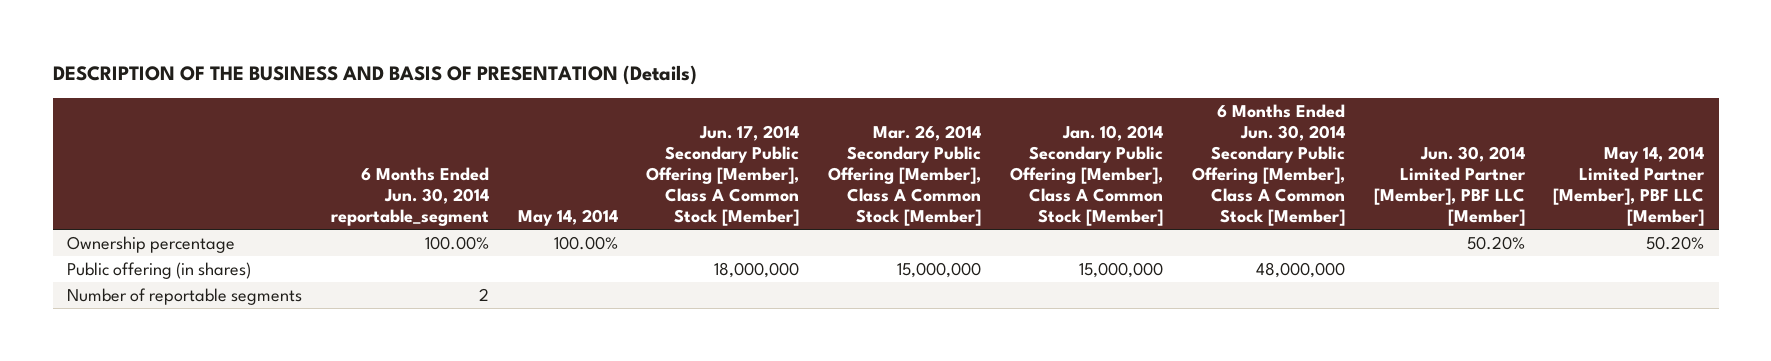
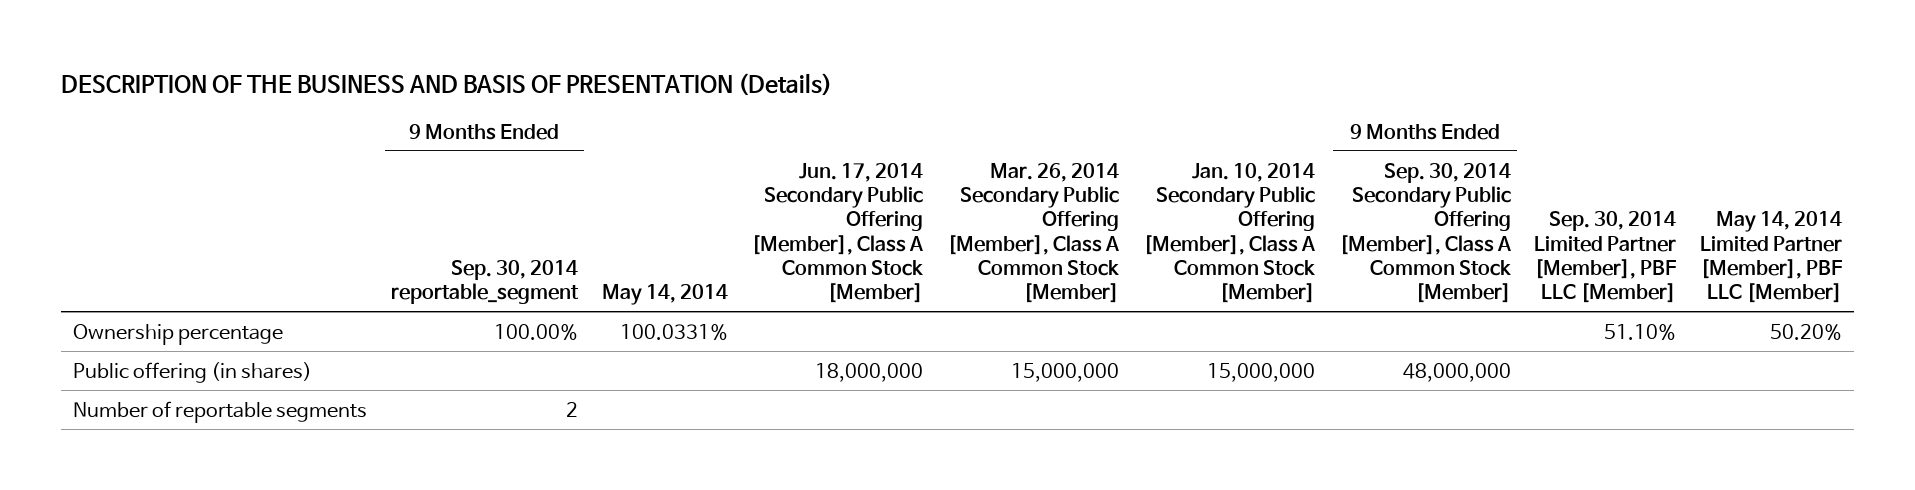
- | 6 Months Ended Jun. 30, 2014 reportable_segment | May 14, 2014 | Jun. 17, 2014 Secondary Public Offering [Member], Class A Common Stock [Member] | Mar. 26, 2014 Secondary Public Offering [Member], Class A Common Stock [Member] | Jan. 10, 2014 Secondary Public Offering [Member], Class A Common Stock [Member] | 6 Months Ended Jun. 30, 2014 Secondary Public Offering [Member], Class A Common Stock [Member] | Jun. 30, 2014 Limited Partner [Member], PBF LLC [Member] | May 14, 2014 Limited Partner [Member], PBF LLC [Member]
+ | 9 Months Ended Sep. 30, 2014 reportable_segment | May 14, 2014 | Jun. 17, 2014 Secondary Public Offering [Member], Class A Common Stock [Member] | Mar. 26, 2014 Secondary Public Offering [Member], Class A Common Stock [Member] | Jan. 10, 2014 Secondary Public Offering [Member], Class A Common Stock [Member] | 9 Months Ended Sep. 30, 2014 Secondary Public Offering [Member], Class A Common Stock [Member] | Sep. 30, 2014 Limited Partner [Member], PBF LLC [Member] | May 14, 2014 Limited Partner [Member], PBF LLC [Member]
- Ownership percentage | 100.00% | 100.00% | | | | | 50.20% | 50.20%
+ Ownership percentage | 100.00% | 100.0331% | | | | | 51.10% | 50.20%

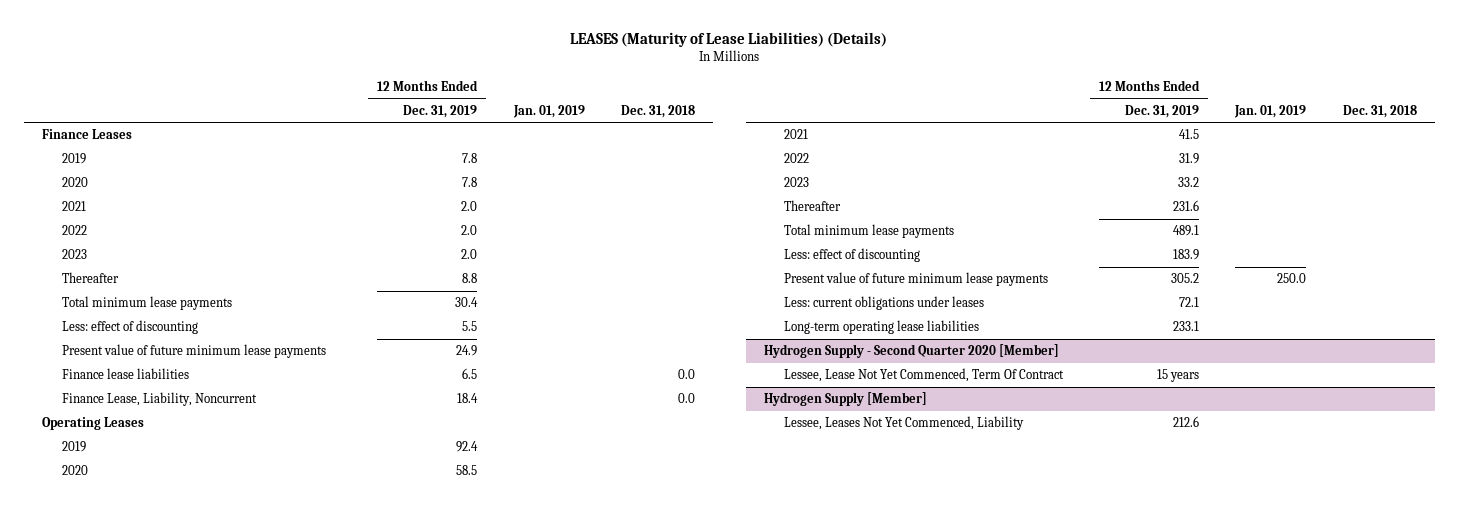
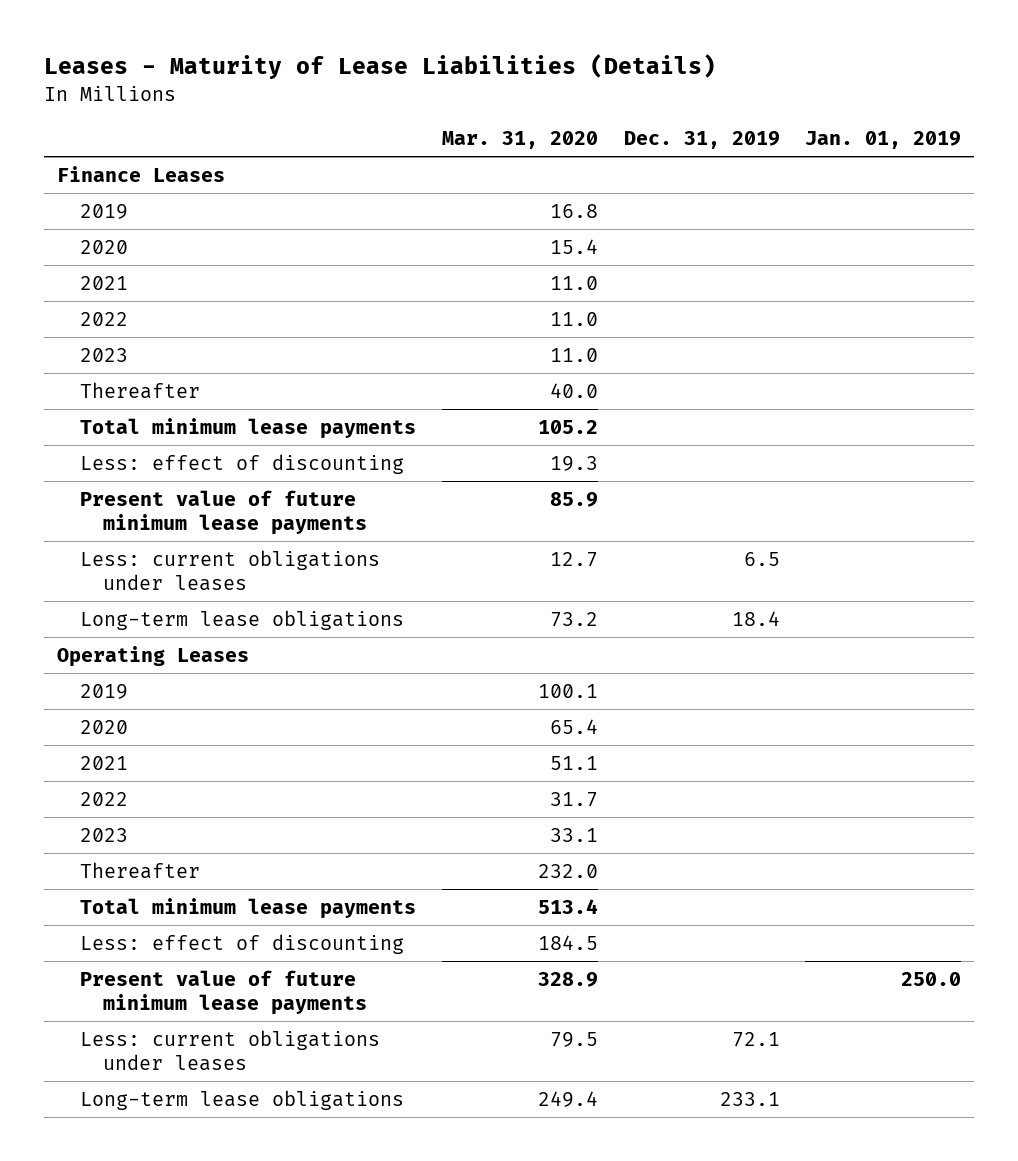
- LEASES (Maturity of Lease Liabilities) (Details)
+ Leases - Maturity of Lease Liabilities (Details)
- | 12 Months Ended Dec. 31, 2019 | Jan. 01, 2019 | Dec. 31, 2018
+ | Mar. 31, 2020 | Dec. 31, 2019 | Jan. 01, 2019
- Finance lease liabilities | 6.5 | | 0.0
- Finance Lease, Liability, Noncurrent | 18.4 | | 0.0
+ Less: current obligations under leases | 12.7 | 6.5 |
+ Long-term lease obligations | 73.2 | 18.4 |
- Long-term operating lease liabilities | 233.1 | |
- Hydrogen Supply - Second Quarter 2020 [Member]
- Lessee, Lease Not Yet Commenced, Term Of Contract | 15 years | |
- Hydrogen Supply [Member]
- Lessee, Leases Not Yet Commenced, Liability | 212.6 | |
+ Long-term lease obligations | 249.4 | 233.1 |

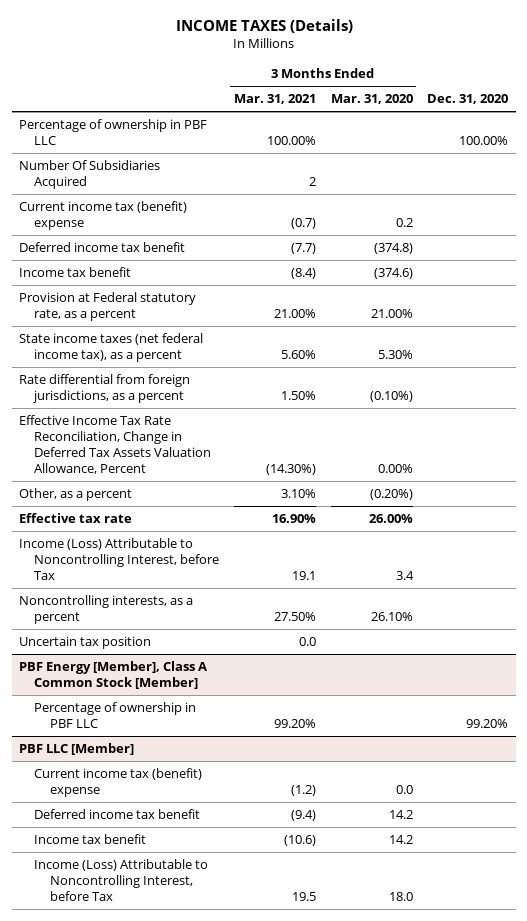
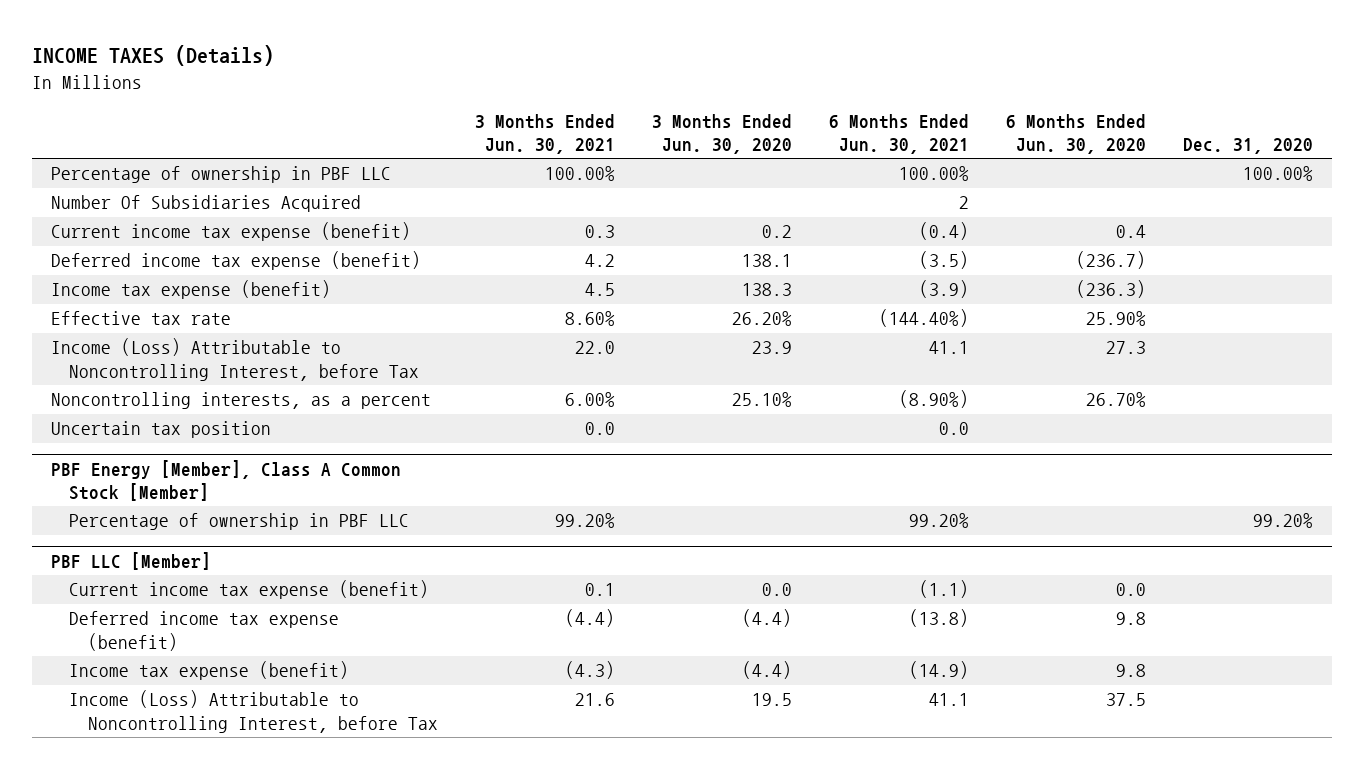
- | 3 Months Ended Mar. 31, 2021 | 3 Months Ended Mar. 31, 2020 | Dec. 31, 2020
+ | 3 Months Ended Jun. 30, 2021 | 3 Months Ended Jun. 30, 2020 | 6 Months Ended Jun. 30, 2021 | 6 Months Ended Jun. 30, 2020 | Dec. 31, 2020
- Current income tax (benefit) expense | (0.7) | 0.2 |
- Deferred income tax benefit | (7.7) | (374.8) |
- Income tax benefit | (8.4) | (374.6) |
- Provision at Federal statutory rate, as a percent | 21.00% | 21.00% |
- State income taxes (net federal income tax), as a percent | 5.60% | 5.30% |
- Rate differential from foreign jurisdictions, as a percent | 1.50% | (0.10%) |
- Effective Income Tax Rate Reconciliation, Change in Deferred Tax Assets Valuation Allowance, Percent | (14.30%) | 0.00% |
- Other, as a percent | 3.10% | (0.20%) |
+ Current income tax expense (benefit) | 0.3 | 0.2 | (0.4) | 0.4 |
+ Deferred income tax expense (benefit) | 4.2 | 138.1 | (3.5) | (236.7) |
+ Income tax expense (benefit) | 4.5 | 138.3 | (3.9) | (236.3) |
@ PBF LLC [Member]
- Current income tax (benefit) expense | (1.2) | 0.0 |
- Deferred income tax benefit | (9.4) | 14.2 |
- Income tax benefit | (10.6) | 14.2 |
+ Current income tax expense (benefit) | 0.1 | 0.0 | (1.1) | 0.0 |
+ Deferred income tax expense (benefit) | (4.4) | (4.4) | (13.8) | 9.8 |
+ Income tax expense (benefit) | (4.3) | (4.4) | (14.9) | 9.8 |

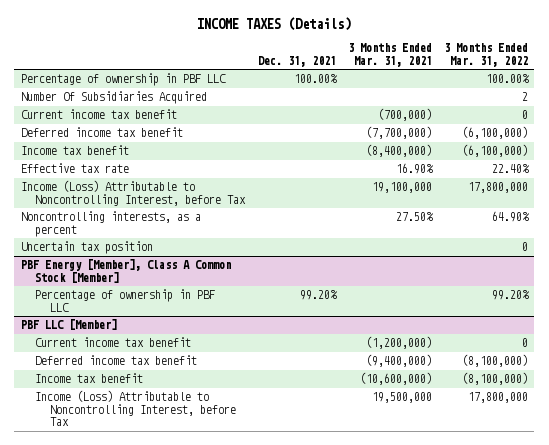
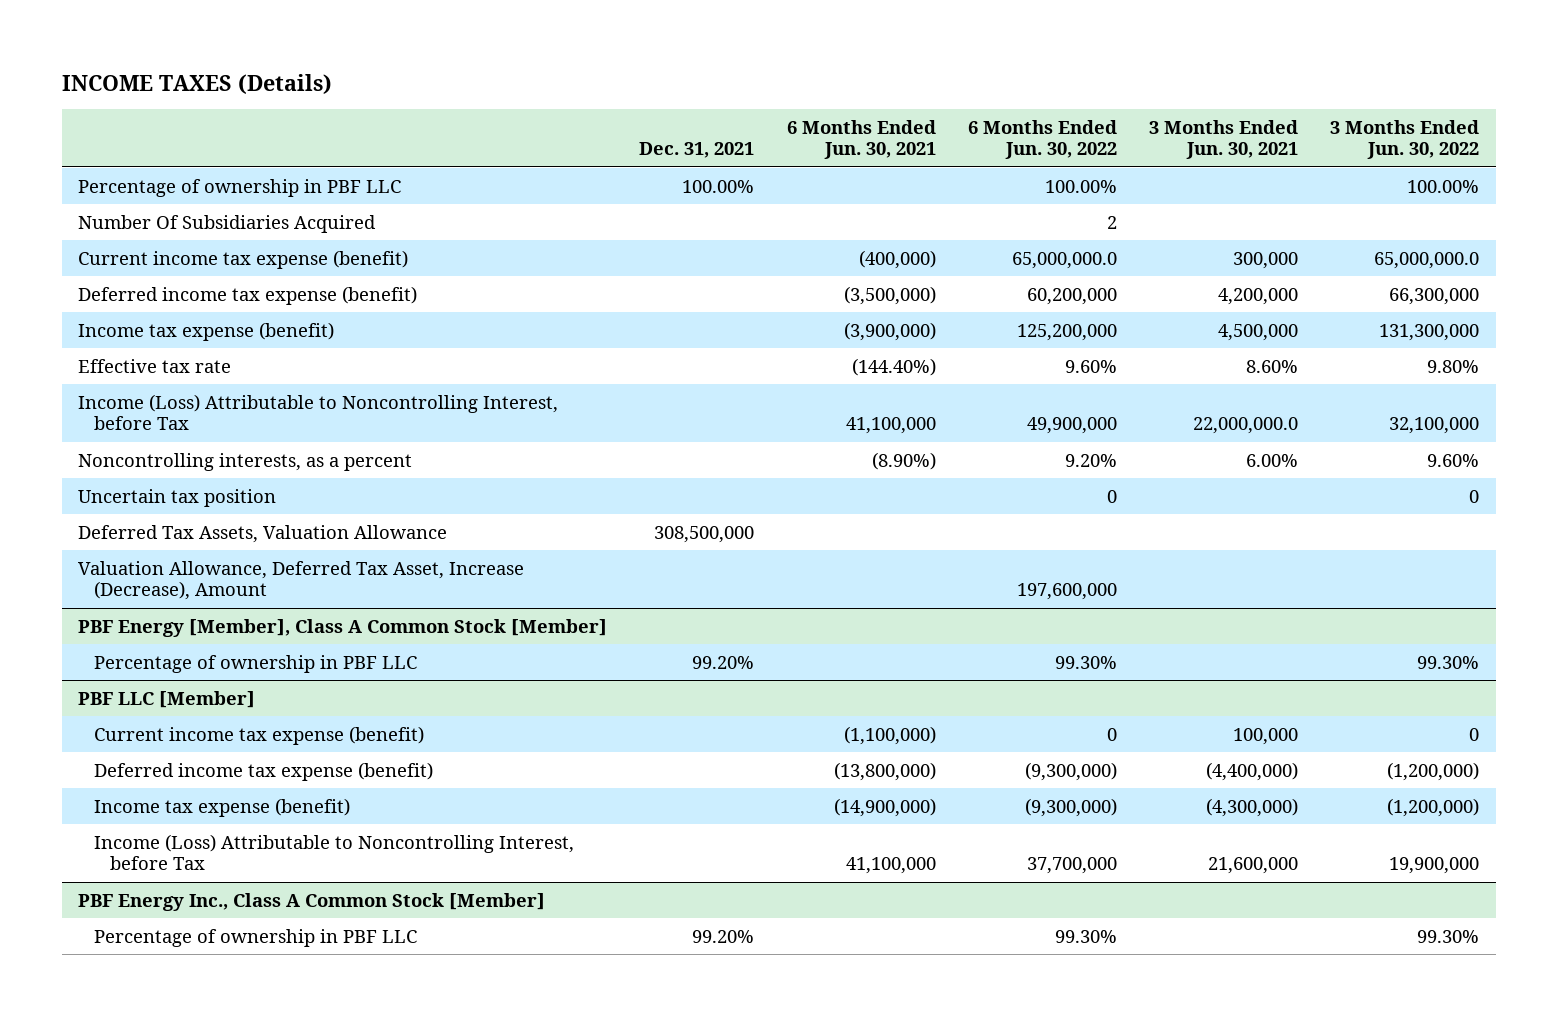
- | Dec. 31, 2021 | 3 Months Ended Mar. 31, 2021 | 3 Months Ended Mar. 31, 2022
+ | Dec. 31, 2021 | 6 Months Ended Jun. 30, 2021 | 6 Months Ended Jun. 30, 2022 | 3 Months Ended Jun. 30, 2021 | 3 Months Ended Jun. 30, 2022
- Current income tax benefit | | (700,000) | 0
- Deferred income tax benefit | | (7,700,000) | (6,100,000)
- Income tax benefit | | (8,400,000) | (6,100,000)
+ Current income tax expense (benefit) | | (400,000) | 65,000,000.0 | 300,000 | 65,000,000.0
+ Deferred income tax expense (benefit) | | (3,500,000) | 60,200,000 | 4,200,000 | 66,300,000
+ Income tax expense (benefit) | | (3,900,000) | 125,200,000 | 4,500,000 | 131,300,000
+ Deferred Tax Assets, Valuation Allowance | 308,500,000 | | | |
+ Valuation Allowance, Deferred Tax Asset, Increase (Decrease), Amount | | | 197,600,000 | |
@ PBF LLC [Member]
- Current income tax benefit | | (1,200,000) | 0
- Deferred income tax benefit | | (9,400,000) | (8,100,000)
- Income tax benefit | | (10,600,000) | (8,100,000)
+ Current income tax expense (benefit) | | (1,100,000) | 0 | 100,000 | 0
+ Deferred income tax expense (benefit) | | (13,800,000) | (9,300,000) | (4,400,000) | (1,200,000)
+ Income tax expense (benefit) | | (14,900,000) | (9,300,000) | (4,300,000) | (1,200,000)
+ PBF Energy Inc., Class A Common Stock [Member]
+ Percentage of ownership in PBF LLC | 99.20% | | 99.30% | | 99.30%

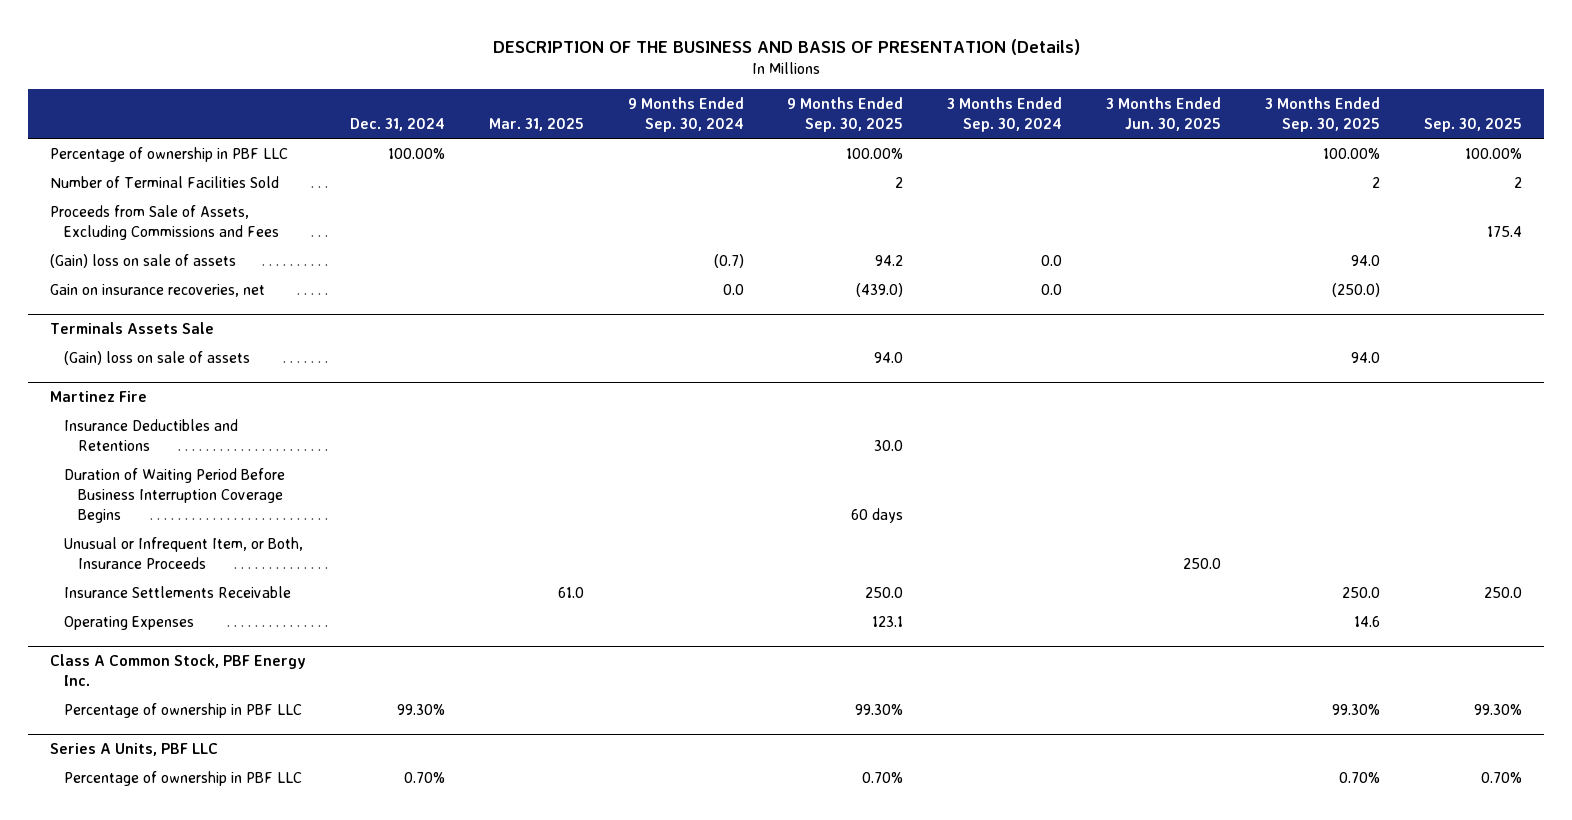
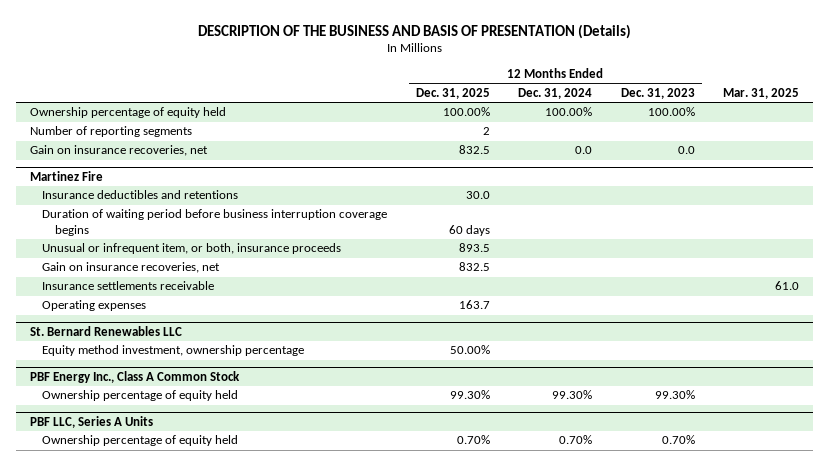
- | Dec. 31, 2024 | Mar. 31, 2025 | 9 Months Ended Sep. 30, 2024 | 9 Months Ended Sep. 30, 2025 | 3 Months Ended Sep. 30, 2024 | 3 Months Ended Jun. 30, 2025 | 3 Months Ended Sep. 30, 2025 | Sep. 30, 2025
+ | 12 Months Ended Dec. 31, 2025 | 12 Months Ended Dec. 31, 2024 | 12 Months Ended Dec. 31, 2023 | Mar. 31, 2025
- Percentage of ownership in PBF LLC | 100.00% | | | 100.00% | | | 100.00% | 100.00%
- Number of Terminal Facilities Sold | | | | 2 | | | 2 | 2
- Proceeds from Sale of Assets, Excluding Commissions and Fees | | | | | | | | 175.4
- (Gain) loss on sale of assets | | | (0.7) | 94.2 | 0.0 | | 94.0 |
+ Ownership percentage of equity held | 100.00% | 100.00% | 100.00% |
+ Number of reporting segments | 2 | | |
- Terminals Assets Sale
- (Gain) loss on sale of assets | | | | 94.0 | | | 94.0 |
@ Martinez Fire
- Insurance Deductibles and Retentions | | | | 30.0 | | | |
- Duration of Waiting Period Before Business Interruption Coverage Begins | | | | 60 days | | | |
- Unusual or Infrequent Item, or Both, Insurance Proceeds | | | | | | 250.0 | |
- Insurance Settlements Receivable | | 61.0 | | 250.0 | | | 250.0 | 250.0
- Operating Expenses | | | | 123.1 | | | 14.6 |
- Class A Common Stock, PBF Energy Inc.
- Percentage of ownership in PBF LLC | 99.30% | | | 99.30% | | | 99.30% | 99.30%
- Series A Units, PBF LLC
- Percentage of ownership in PBF LLC | 0.70% | | | 0.70% | | | 0.70% | 0.70%
@ Martinez Fire
+ Insurance deductibles and retentions | 30.0 | | |
+ Duration of waiting period before business interruption coverage begins | 60 days | | |
+ Unusual or infrequent item, or both, insurance proceeds | 893.5 | | |
+ Gain on insurance recoveries, net | 832.5 | | |
+ Insurance settlements receivable | | | | 61.0
+ Operating expenses | 163.7 | | |
+ St. Bernard Renewables LLC
+ Equity method investment, ownership percentage | 50.00% | | |
+ PBF Energy Inc., Class A Common Stock
+ Ownership percentage of equity held | 99.30% | 99.30% | 99.30% |
+ PBF LLC, Series A Units
+ Ownership percentage of equity held | 0.70% | 0.70% | 0.70% |

